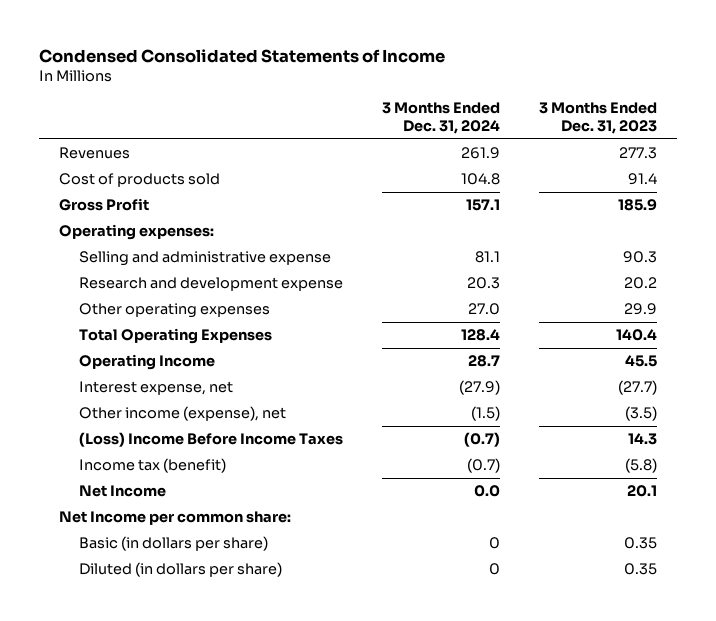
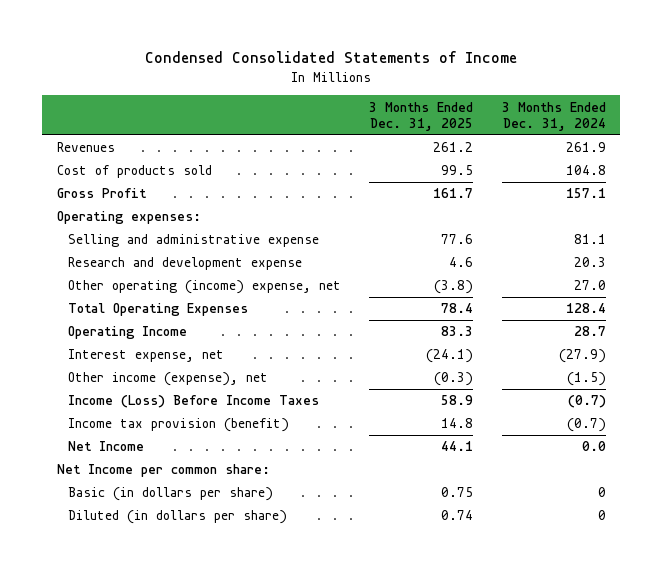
- | 3 Months Ended Dec. 31, 2024 | 3 Months Ended Dec. 31, 2023
+ | 3 Months Ended Dec. 31, 2025 | 3 Months Ended Dec. 31, 2024
- Other operating expenses | 27.0 | 29.9
+ Other operating (income) expense, net | (3.8) | 27.0
- (Loss) Income Before Income Taxes | (0.7) | 14.3
- Income tax (benefit) | (0.7) | (5.8)
+ Income (Loss) Before Income Taxes | 58.9 | (0.7)
+ Income tax provision (benefit) | 14.8 | (0.7)

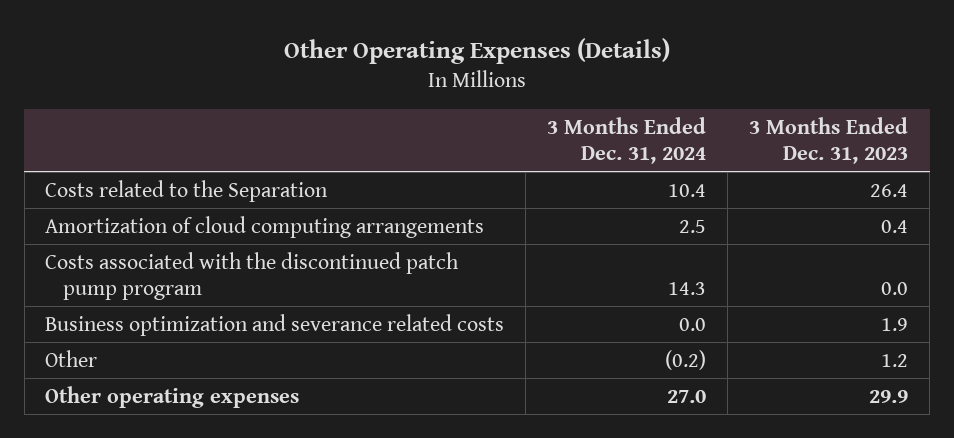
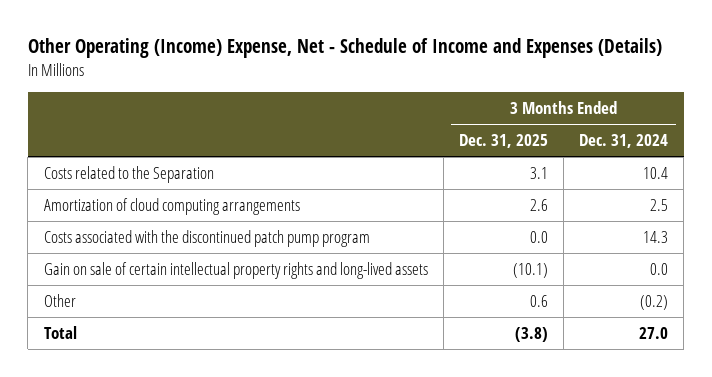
- Other Operating Expenses (Details)
+ Other Operating (Income) Expense, Net - Schedule of Income and Expenses (Details)
- | 3 Months Ended Dec. 31, 2024 | 3 Months Ended Dec. 31, 2023
+ | 3 Months Ended Dec. 31, 2025 | 3 Months Ended Dec. 31, 2024
- Business optimization and severance related costs | 0.0 | 1.9
+ Gain on sale of certain intellectual property rights and long-lived assets | (10.1) | 0.0
- Other operating expenses | 27.0 | 29.9
+ Total | (3.8) | 27.0

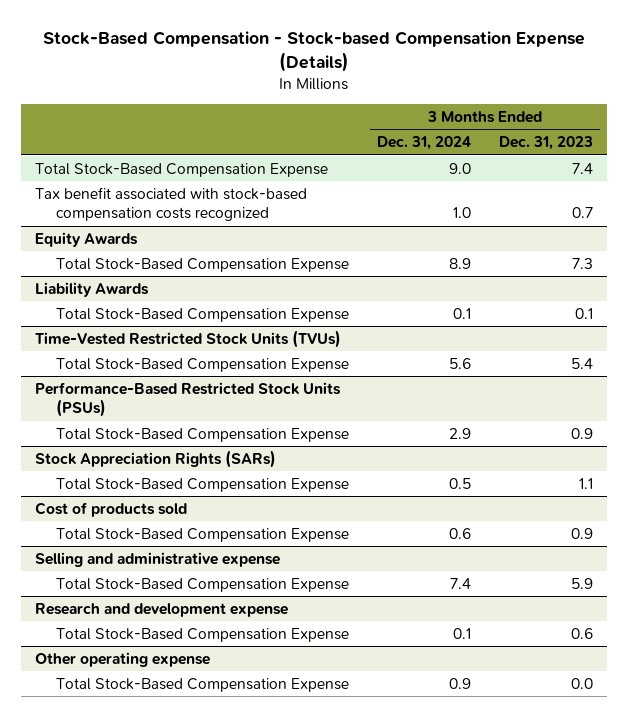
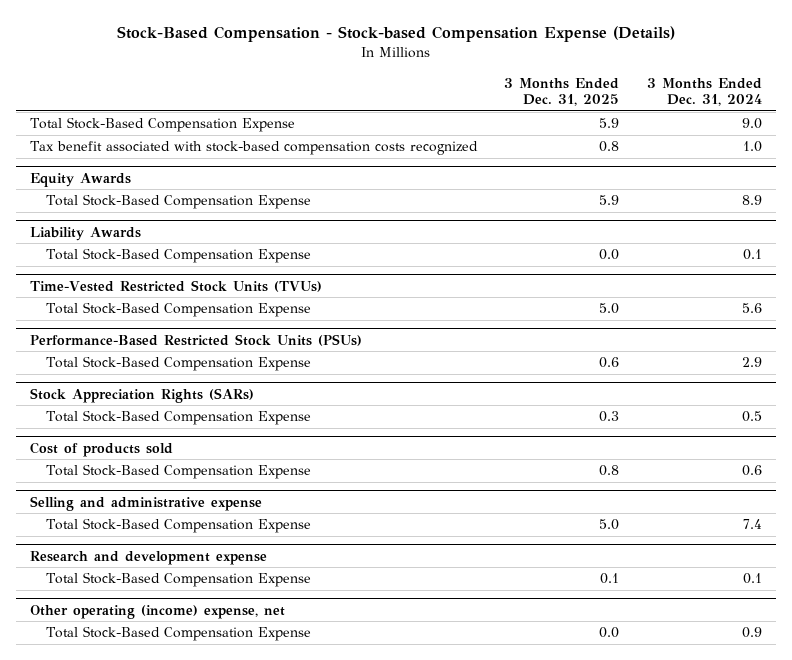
- | 3 Months Ended Dec. 31, 2024 | 3 Months Ended Dec. 31, 2023
+ | 3 Months Ended Dec. 31, 2025 | 3 Months Ended Dec. 31, 2024
- Other operating expense
+ Other operating (income) expense, net

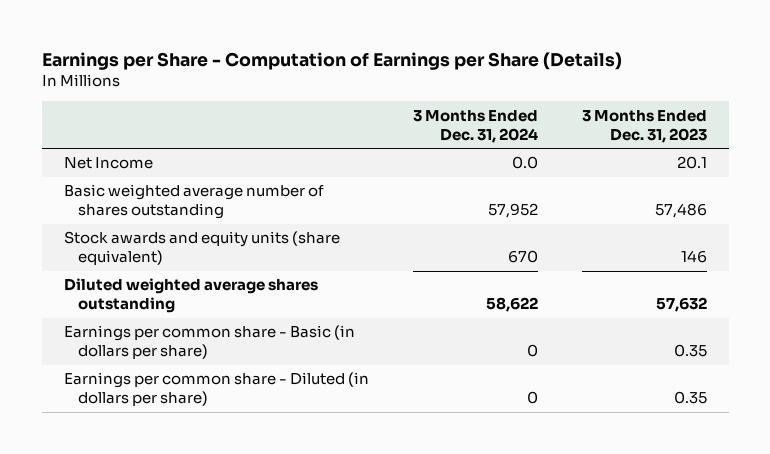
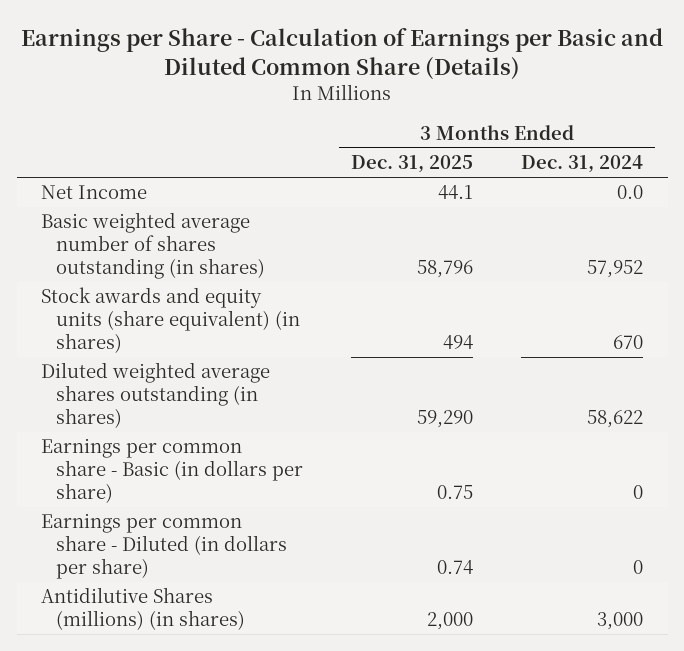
- Earnings per Share - Computation of Earnings per Share (Details)
+ Earnings per Share - Calculation of Earnings per Basic and Diluted Common Share (Details)
- | 3 Months Ended Dec. 31, 2024 | 3 Months Ended Dec. 31, 2023
+ | 3 Months Ended Dec. 31, 2025 | 3 Months Ended Dec. 31, 2024
- Basic weighted average number of shares outstanding | 57,952 | 57,486
- Stock awards and equity units (share equivalent) | 670 | 146
- Diluted weighted average shares outstanding | 58,622 | 57,632
+ Basic weighted average number of shares outstanding (in shares) | 58,796 | 57,952
+ Stock awards and equity units (share equivalent) (in shares) | 494 | 670
+ Diluted weighted average shares outstanding (in shares) | 59,290 | 58,622
+ Antidilutive Shares (millions) (in shares) | 2,000 | 3,000

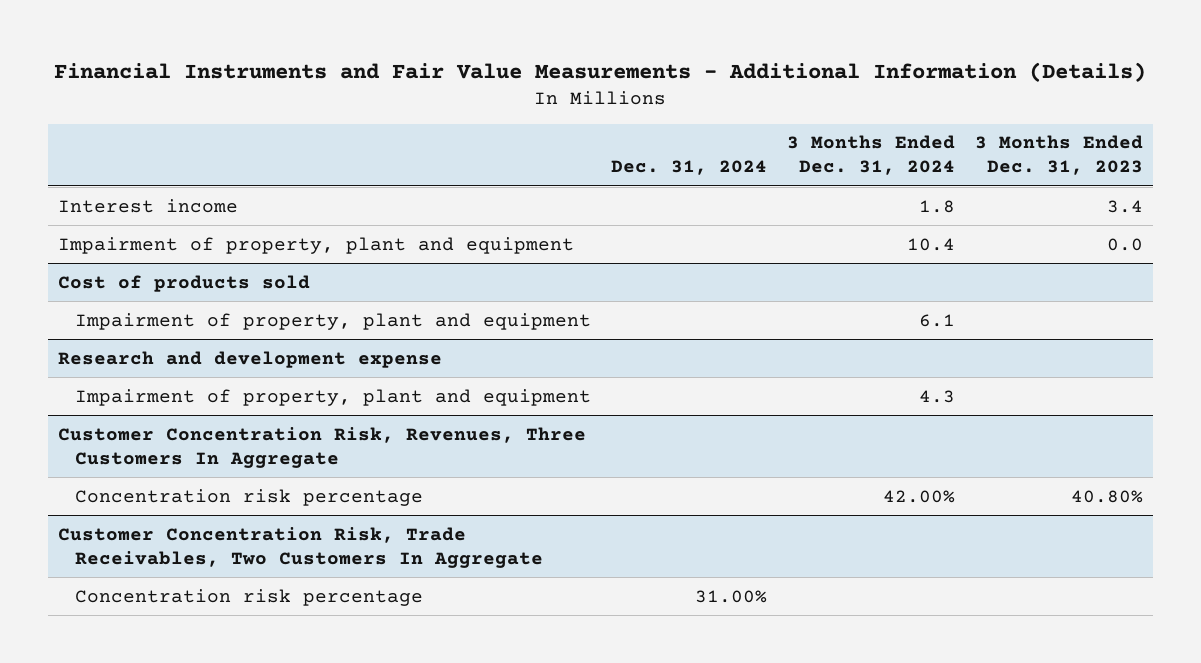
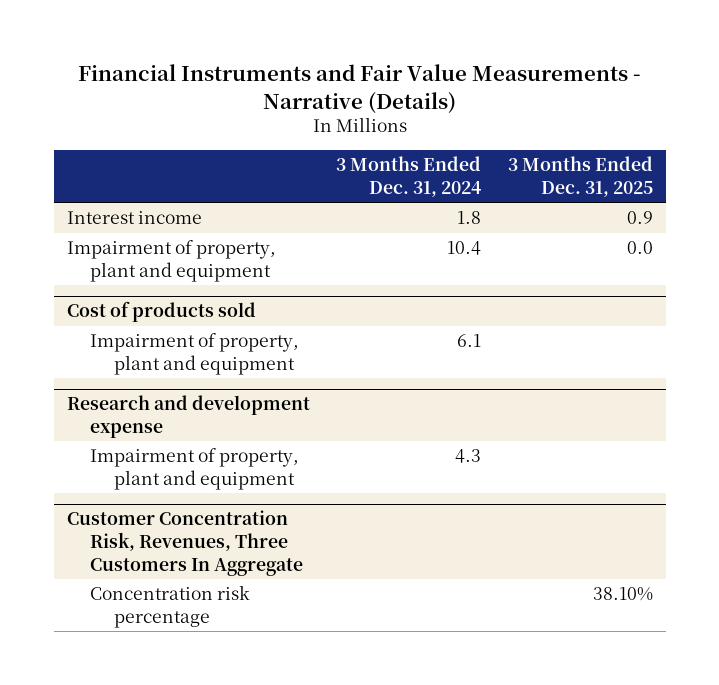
- Financial Instruments and Fair Value Measurements - Additional Information (Details)
+ Financial Instruments and Fair Value Measurements - Narrative (Details)
- | Dec. 31, 2024 | 3 Months Ended Dec. 31, 2024 | 3 Months Ended Dec. 31, 2023
+ | 3 Months Ended Dec. 31, 2024 | 3 Months Ended Dec. 31, 2025
@ Customer Concentration Risk, Revenues, Three Customers In Aggregate
- Concentration risk percentage | | 42.00% | 40.80%
- Customer Concentration Risk, Trade Receivables, Two Customers In Aggregate

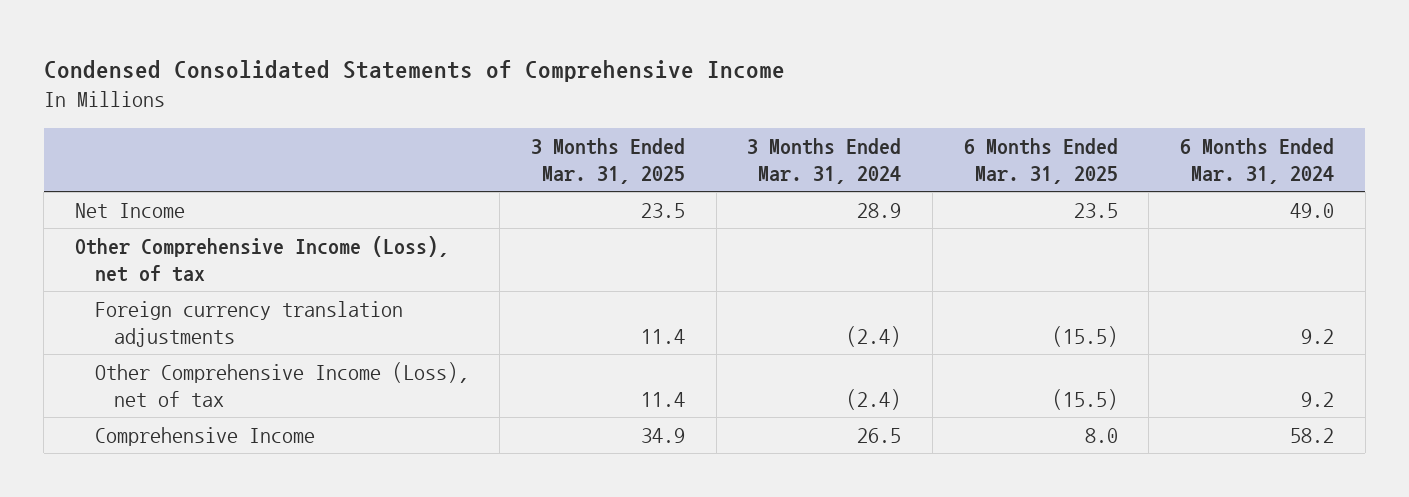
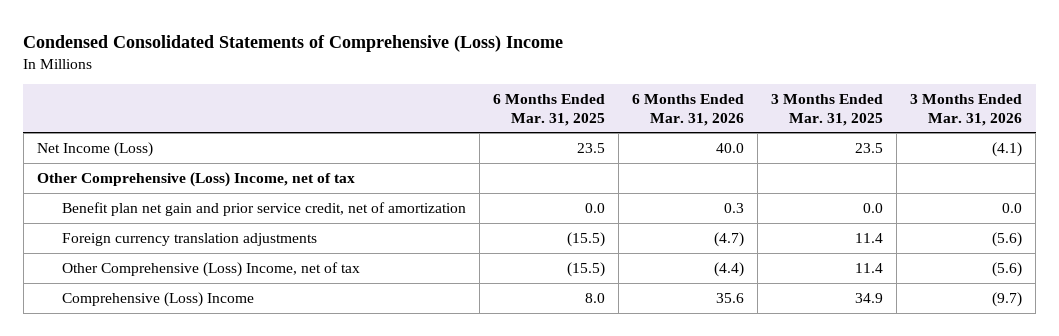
- Condensed Consolidated Statements of Comprehensive Income
+ Condensed Consolidated Statements of Comprehensive (Loss) Income
- | 3 Months Ended Mar. 31, 2025 | 3 Months Ended Mar. 31, 2024 | 6 Months Ended Mar. 31, 2025 | 6 Months Ended Mar. 31, 2024
+ | 6 Months Ended Mar. 31, 2025 | 6 Months Ended Mar. 31, 2026 | 3 Months Ended Mar. 31, 2025 | 3 Months Ended Mar. 31, 2026
- Net Income | 23.5 | 28.9 | 23.5 | 49.0
- Other Comprehensive Income (Loss), net of tax
+ Net Income (Loss) | 23.5 | 40.0 | 23.5 | (4.1)
+ Other Comprehensive (Loss) Income, net of tax
+ Benefit plan net gain and prior service credit, net of amortization | 0.0 | 0.3 | 0.0 | 0.0
- Other Comprehensive Income (Loss), net of tax | 11.4 | (2.4) | (15.5) | 9.2
- Comprehensive Income | 34.9 | 26.5 | 8.0 | 58.2
+ Other Comprehensive (Loss) Income, net of tax | (15.5) | (4.4) | 11.4 | (5.6)
+ Comprehensive (Loss) Income | 8.0 | 35.6 | 34.9 | (9.7)

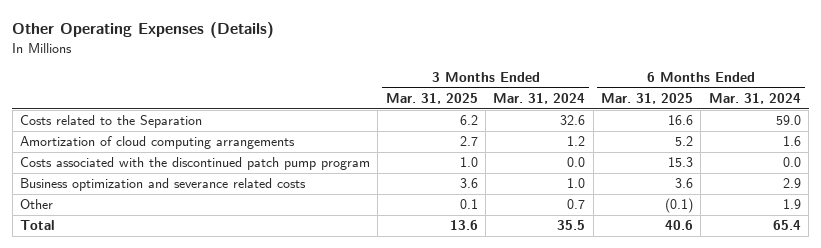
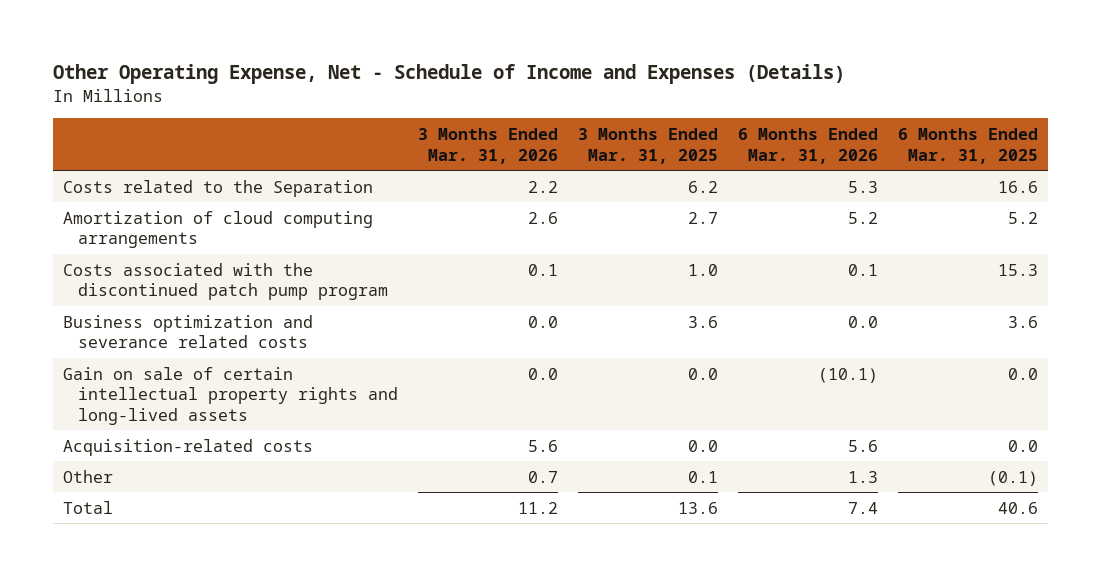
- Other Operating Expenses (Details)
+ Other Operating Expense, Net - Schedule of Income and Expenses (Details)
- | 3 Months Ended Mar. 31, 2025 | 3 Months Ended Mar. 31, 2024 | 6 Months Ended Mar. 31, 2025 | 6 Months Ended Mar. 31, 2024
+ | 3 Months Ended Mar. 31, 2026 | 3 Months Ended Mar. 31, 2025 | 6 Months Ended Mar. 31, 2026 | 6 Months Ended Mar. 31, 2025
+ Gain on sale of certain intellectual property rights and long-lived assets | 0.0 | 0.0 | (10.1) | 0.0
+ Acquisition-related costs | 5.6 | 0.0 | 5.6 | 0.0

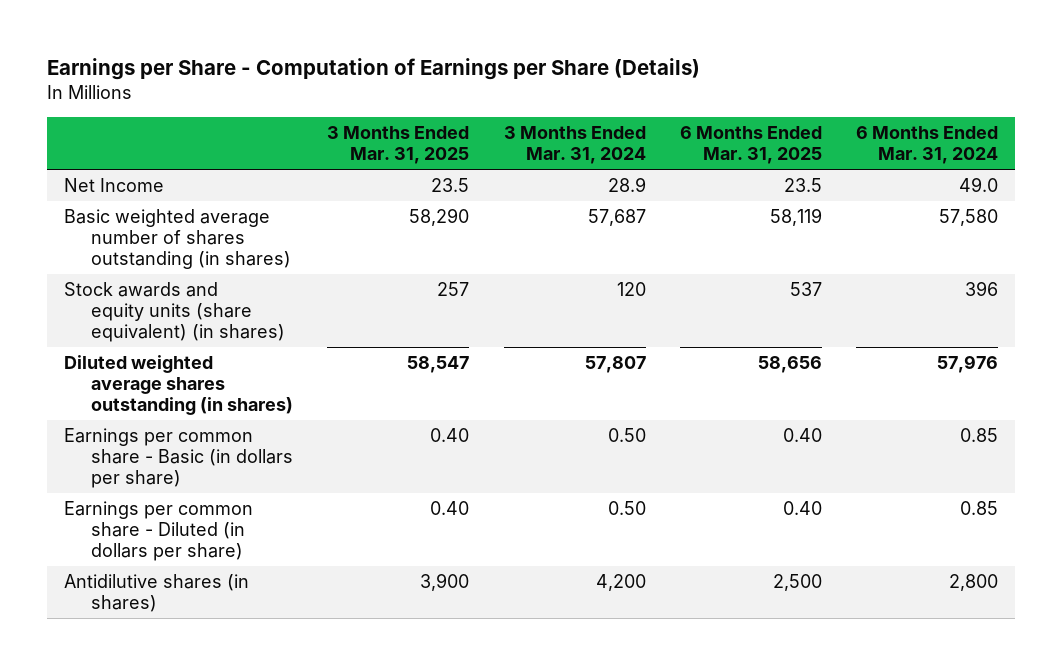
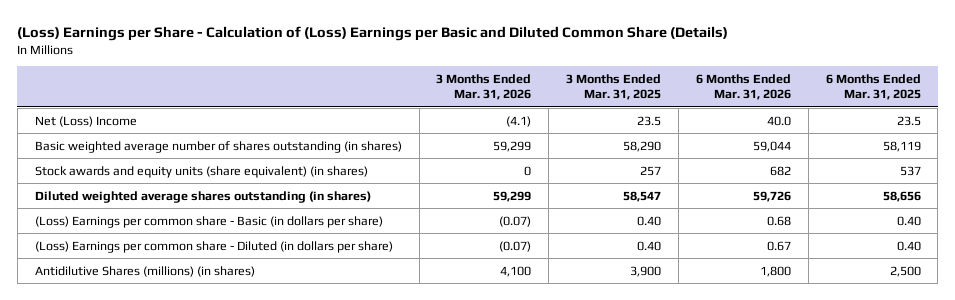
- Earnings per Share - Computation of Earnings per Share (Details)
+ (Loss) Earnings per Share - Calculation of (Loss) Earnings per Basic and Diluted Common Share (Details)
- | 3 Months Ended Mar. 31, 2025 | 3 Months Ended Mar. 31, 2024 | 6 Months Ended Mar. 31, 2025 | 6 Months Ended Mar. 31, 2024
+ | 3 Months Ended Mar. 31, 2026 | 3 Months Ended Mar. 31, 2025 | 6 Months Ended Mar. 31, 2026 | 6 Months Ended Mar. 31, 2025
- Net Income | 23.5 | 28.9 | 23.5 | 49.0
+ Net (Loss) Income | (4.1) | 23.5 | 40.0 | 23.5
- Earnings per common share - Basic (in dollars per share) | 0.40 | 0.50 | 0.40 | 0.85
- Earnings per common share - Diluted (in dollars per share) | 0.40 | 0.50 | 0.40 | 0.85
- Antidilutive shares (in shares) | 3,900 | 4,200 | 2,500 | 2,800
+ (Loss) Earnings per common share - Basic (in dollars per share) | (0.07) | 0.40 | 0.68 | 0.40
+ (Loss) Earnings per common share - Diluted (in dollars per share) | (0.07) | 0.40 | 0.67 | 0.40
+ Antidilutive Shares (millions) (in shares) | 4,100 | 3,900 | 1,800 | 2,500

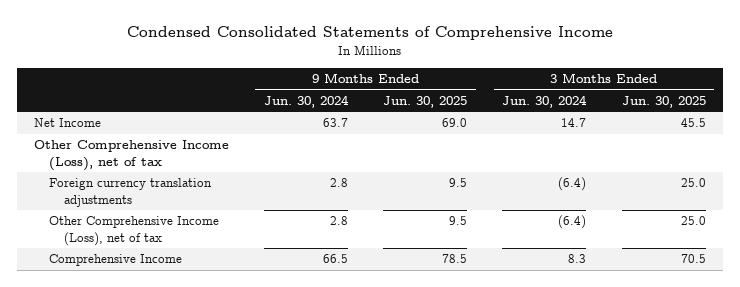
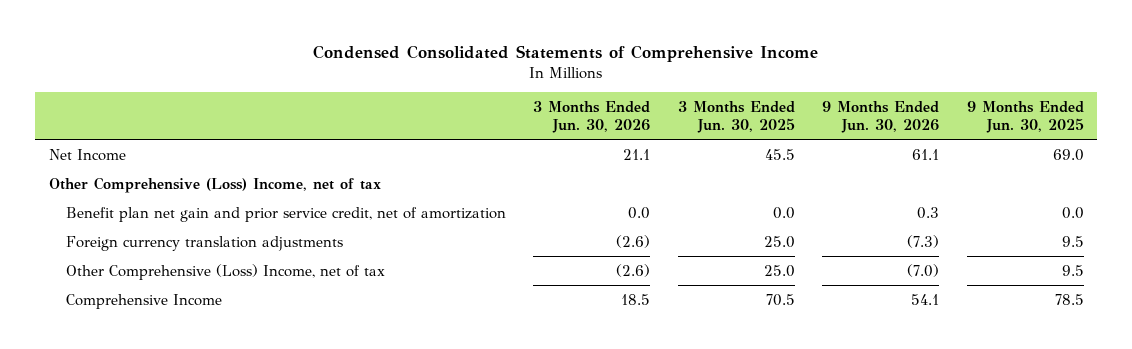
- | 9 Months Ended Jun. 30, 2024 | 9 Months Ended Jun. 30, 2025 | 3 Months Ended Jun. 30, 2024 | 3 Months Ended Jun. 30, 2025
+ | 3 Months Ended Jun. 30, 2026 | 3 Months Ended Jun. 30, 2025 | 9 Months Ended Jun. 30, 2026 | 9 Months Ended Jun. 30, 2025
- Other Comprehensive Income (Loss), net of tax
+ Other Comprehensive (Loss) Income, net of tax
+ Benefit plan net gain and prior service credit, net of amortization | 0.0 | 0.0 | 0.3 | 0.0
- Other Comprehensive Income (Loss), net of tax | 2.8 | 9.5 | (6.4) | 25.0
+ Other Comprehensive (Loss) Income, net of tax | (2.6) | 25.0 | (7.0) | 9.5

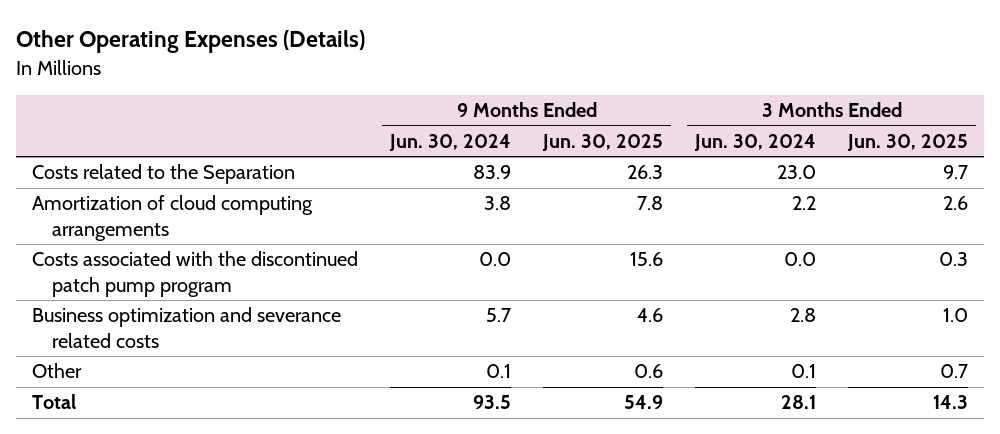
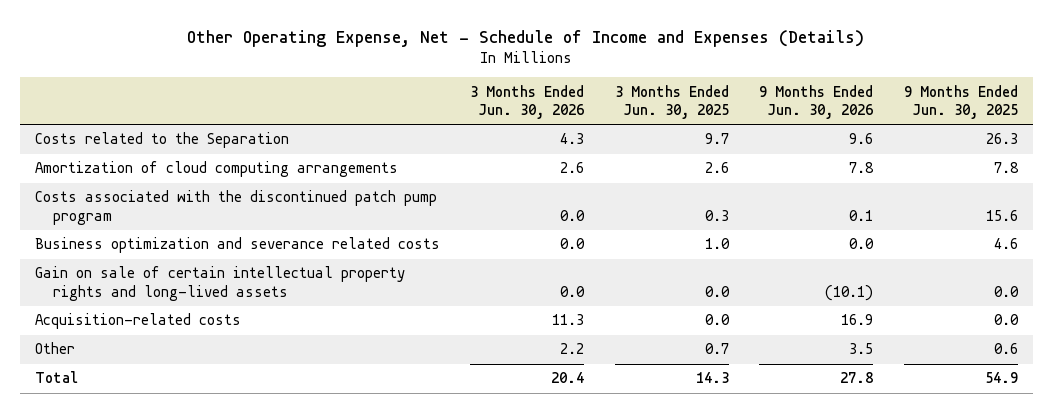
- Other Operating Expenses (Details)
+ Other Operating Expense, Net - Schedule of Income and Expenses (Details)
- | 9 Months Ended Jun. 30, 2024 | 9 Months Ended Jun. 30, 2025 | 3 Months Ended Jun. 30, 2024 | 3 Months Ended Jun. 30, 2025
+ | 3 Months Ended Jun. 30, 2026 | 3 Months Ended Jun. 30, 2025 | 9 Months Ended Jun. 30, 2026 | 9 Months Ended Jun. 30, 2025
+ Gain on sale of certain intellectual property rights and long-lived assets | 0.0 | 0.0 | (10.1) | 0.0
+ Acquisition-related costs | 11.3 | 0.0 | 16.9 | 0.0

